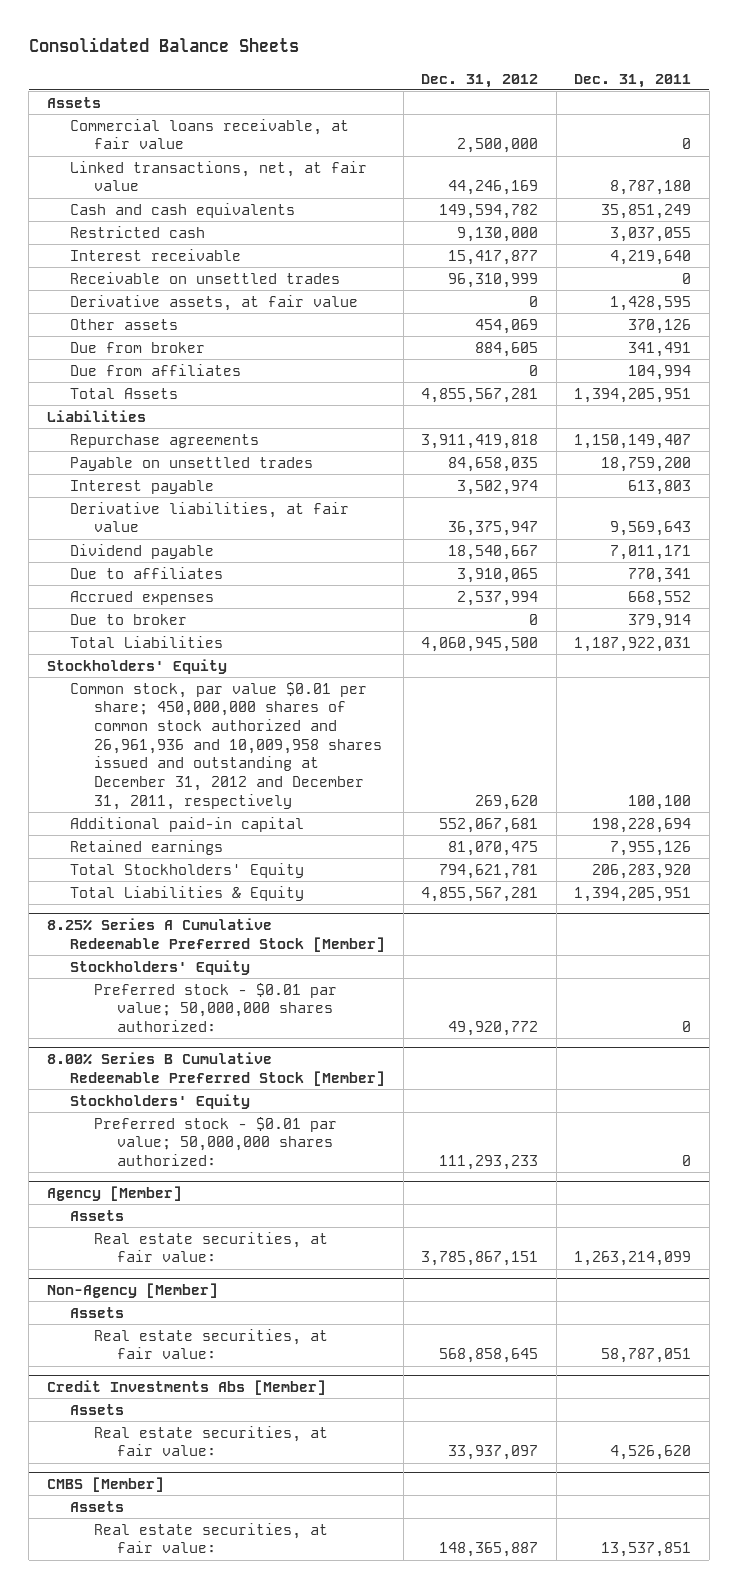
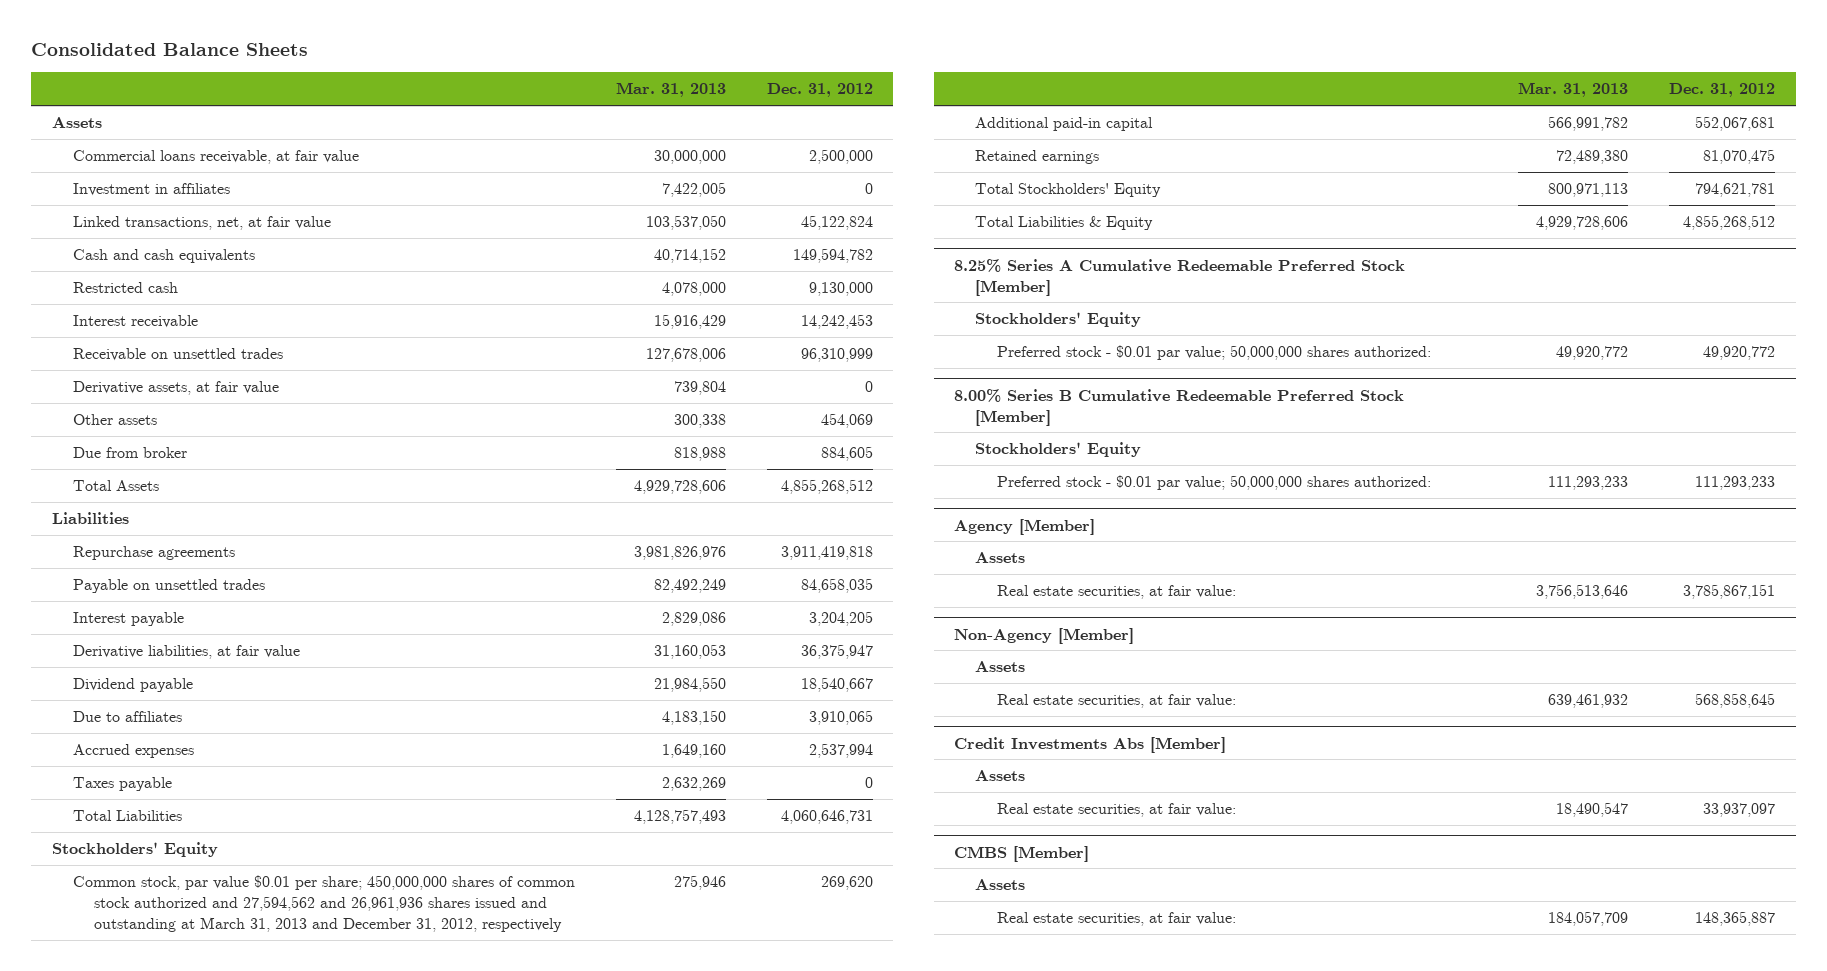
- | Dec. 31, 2012 | Dec. 31, 2011
+ | Mar. 31, 2013 | Dec. 31, 2012
- Linked transactions, net, at fair value | 44,246,169 | 8,787,180
+ Investment in affiliates | 7,422,005 | 0
+ Linked transactions, net, at fair value | 103,537,050 | 45,122,824
- Interest receivable | 15,417,877 | 4,219,640
+ Interest receivable | 15,916,429 | 14,242,453
- Due from affiliates | 0 | 104,994
- Total Assets | 4,855,567,281 | 1,394,205,951
+ Total Assets | 4,929,728,606 | 4,855,268,512
- Interest payable | 3,502,974 | 613,803
+ Interest payable | 2,829,086 | 3,204,205
- Due to broker | 0 | 379,914
- Total Liabilities | 4,060,945,500 | 1,187,922,031
+ Taxes payable | 2,632,269 | 0
+ Total Liabilities | 4,128,757,493 | 4,060,646,731
- Common stock, par value $0.01 per share; 450,000,000 shares of common stock authorized and 26,961,936 and 10,009,958 shares issued and outstanding at December 31, 2012 and December 31, 2011, respectively | 269,620 | 100,100
+ Common stock, par value $0.01 per share; 450,000,000 shares of common stock authorized and 27,594,562 and 26,961,936 shares issued and outstanding at March 31, 2013 and December 31, 2012, respectively | 275,946 | 269,620
- Total Liabilities & Equity | 4,855,567,281 | 1,394,205,951
+ Total Liabilities & Equity | 4,929,728,606 | 4,855,268,512

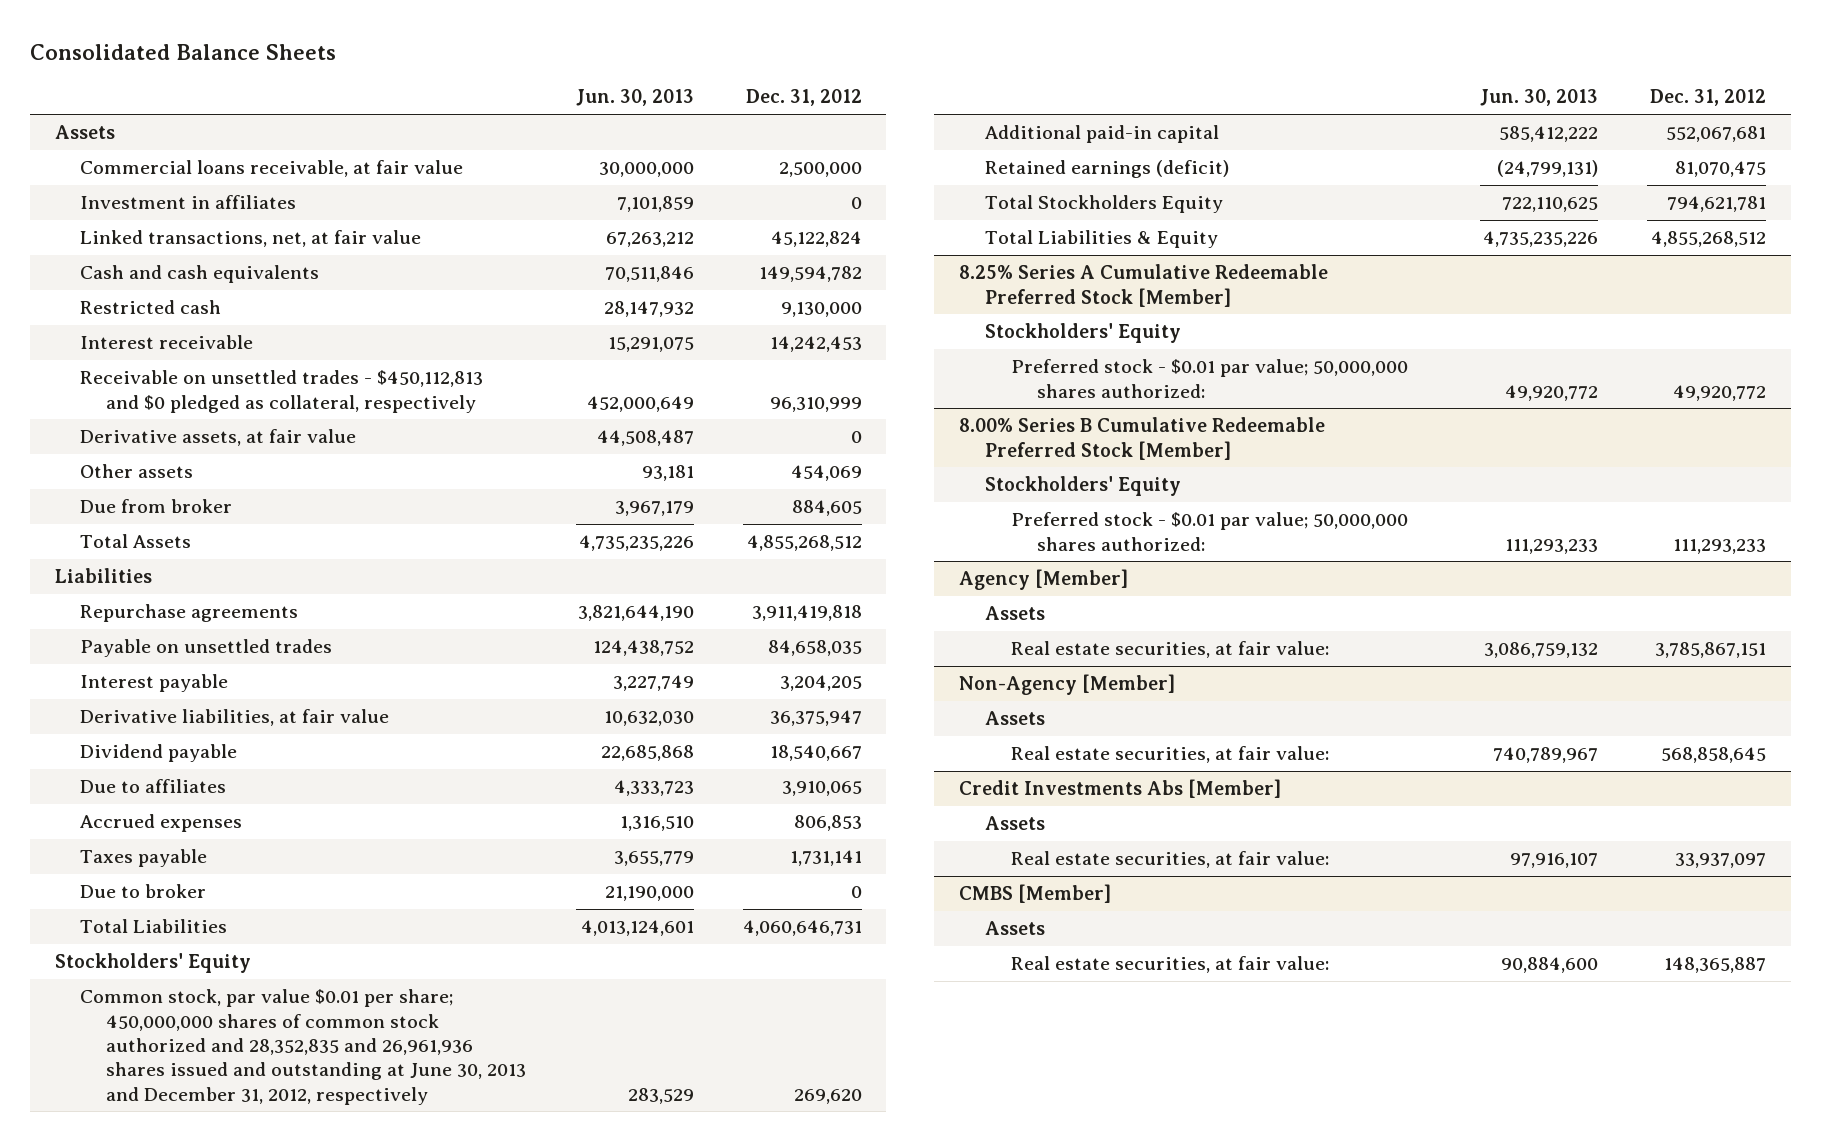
- | Mar. 31, 2013 | Dec. 31, 2012
+ | Jun. 30, 2013 | Dec. 31, 2012
- Receivable on unsettled trades | 127,678,006 | 96,310,999
+ Receivable on unsettled trades - $450,112,813 and $0 pledged as collateral, respectively | 452,000,649 | 96,310,999
- Accrued expenses | 1,649,160 | 2,537,994
- Taxes payable | 2,632,269 | 0
+ Accrued expenses | 1,316,510 | 806,853
+ Taxes payable | 3,655,779 | 1,731,141
+ Due to broker | 21,190,000 | 0
- Common stock, par value $0.01 per share; 450,000,000 shares of common stock authorized and 27,594,562 and 26,961,936 shares issued and outstanding at March 31, 2013 and December 31, 2012, respectively | 275,946 | 269,620
+ Common stock, par value $0.01 per share; 450,000,000 shares of common stock authorized and 28,352,835 and 26,961,936 shares issued and outstanding at June 30, 2013 and December 31, 2012, respectively | 283,529 | 269,620
- Retained earnings | 72,489,380 | 81,070,475
- Total Stockholders' Equity | 800,971,113 | 794,621,781
+ Retained earnings (deficit) | (24,799,131) | 81,070,475
+ Total Stockholders Equity | 722,110,625 | 794,621,781

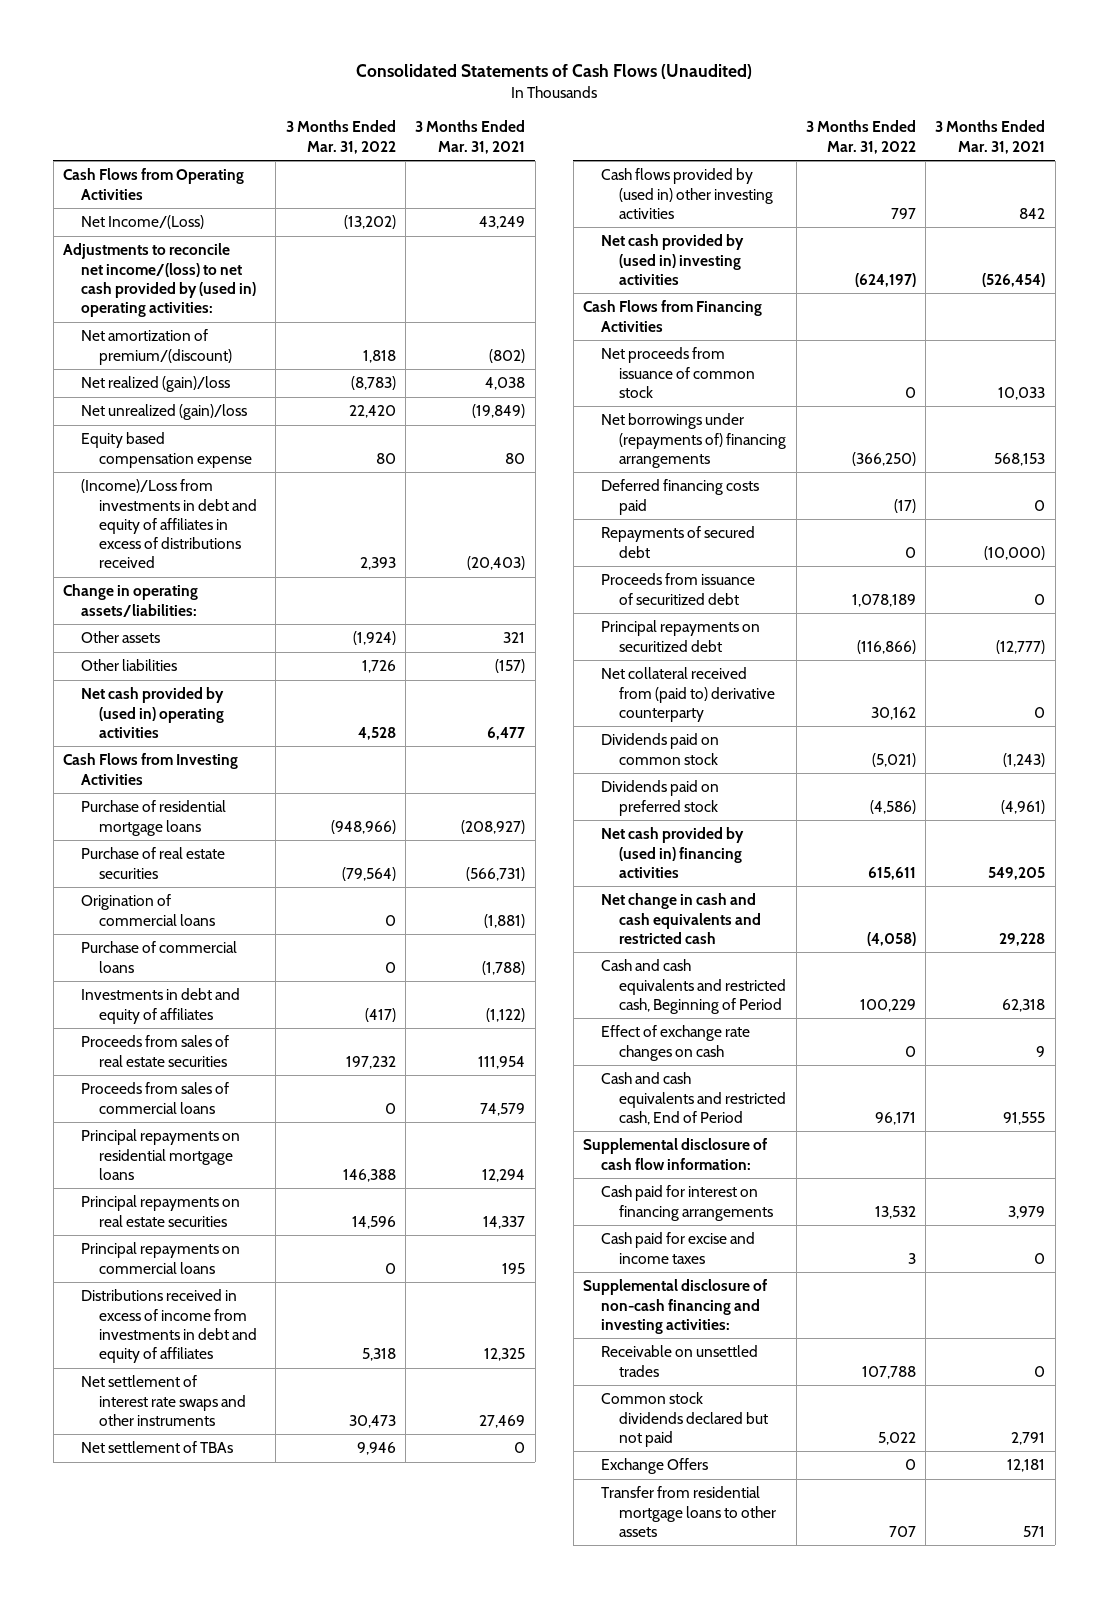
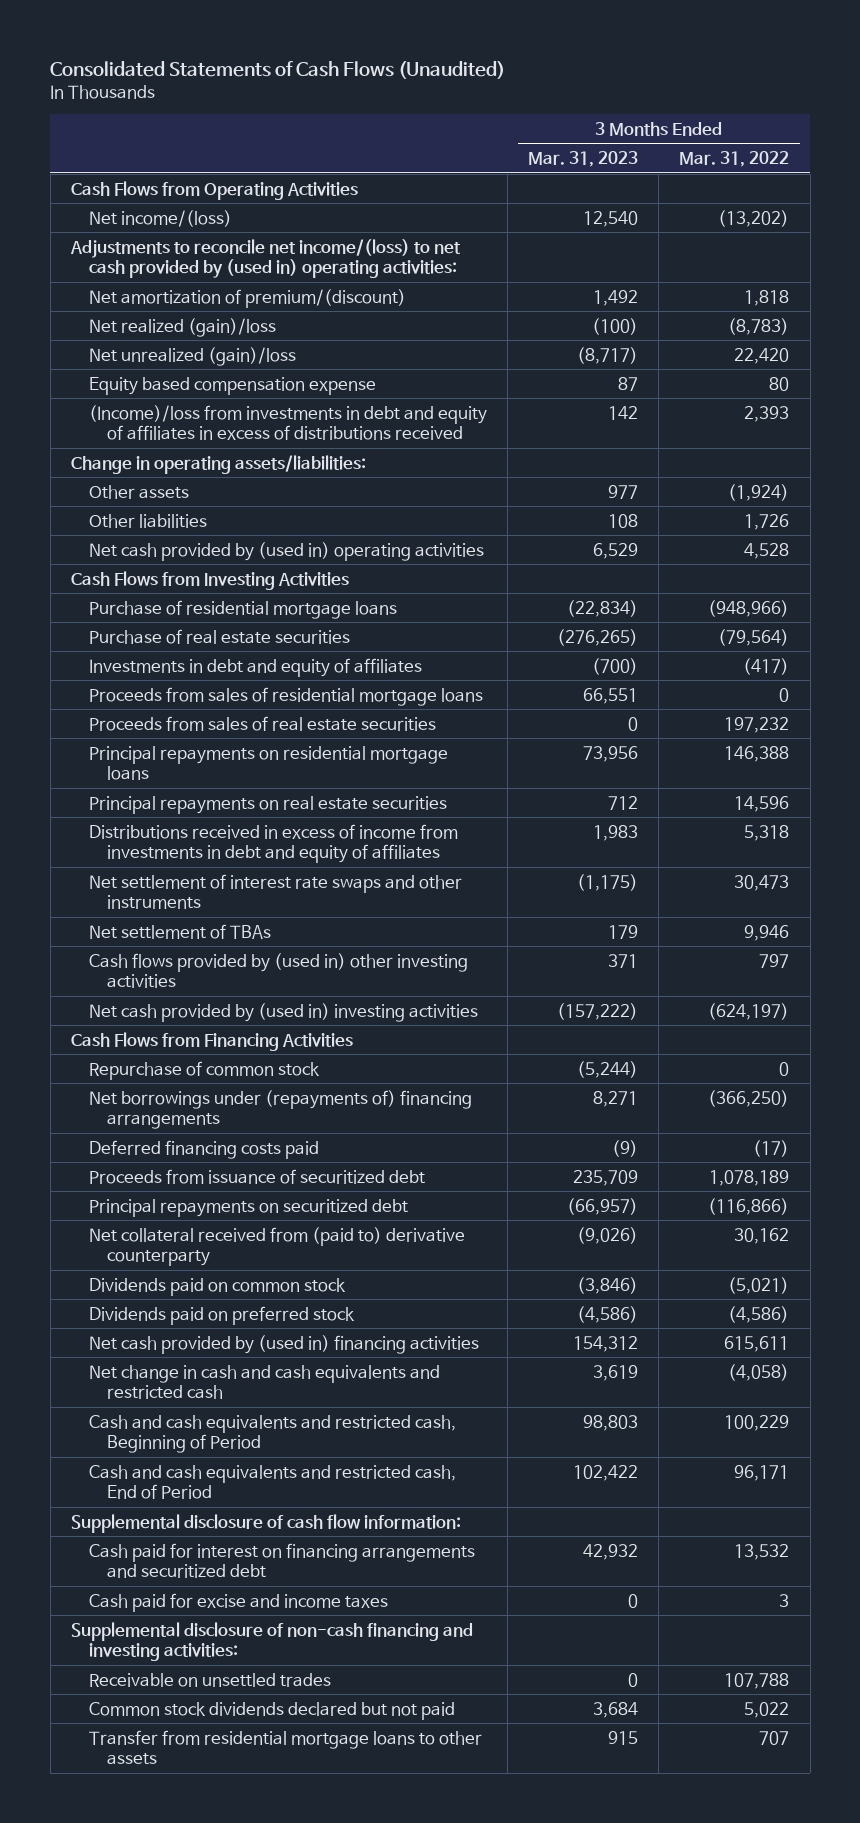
- | 3 Months Ended Mar. 31, 2022 | 3 Months Ended Mar. 31, 2021
+ | 3 Months Ended Mar. 31, 2023 | 3 Months Ended Mar. 31, 2022
- Net Income/(Loss) | (13,202) | 43,249
+ Net income/(loss) | 12,540 | (13,202)
- (Income)/Loss from investments in debt and equity of affiliates in excess of distributions received | 2,393 | (20,403)
+ (Income)/loss from investments in debt and equity of affiliates in excess of distributions received | 142 | 2,393
- Origination of commercial loans | 0 | (1,881)
- Purchase of commercial loans | 0 | (1,788)
+ Proceeds from sales of residential mortgage loans | 66,551 | 0
- Proceeds from sales of commercial loans | 0 | 74,579
- Principal repayments on commercial loans | 0 | 195
- Net proceeds from issuance of common stock | 0 | 10,033
+ Repurchase of common stock | (5,244) | 0
- Repayments of secured debt | 0 | (10,000)
- Effect of exchange rate changes on cash | 0 | 9
- Cash paid for interest on financing arrangements | 13,532 | 3,979
+ Cash paid for interest on financing arrangements and securitized debt | 42,932 | 13,532
- Exchange Offers | 0 | 12,181

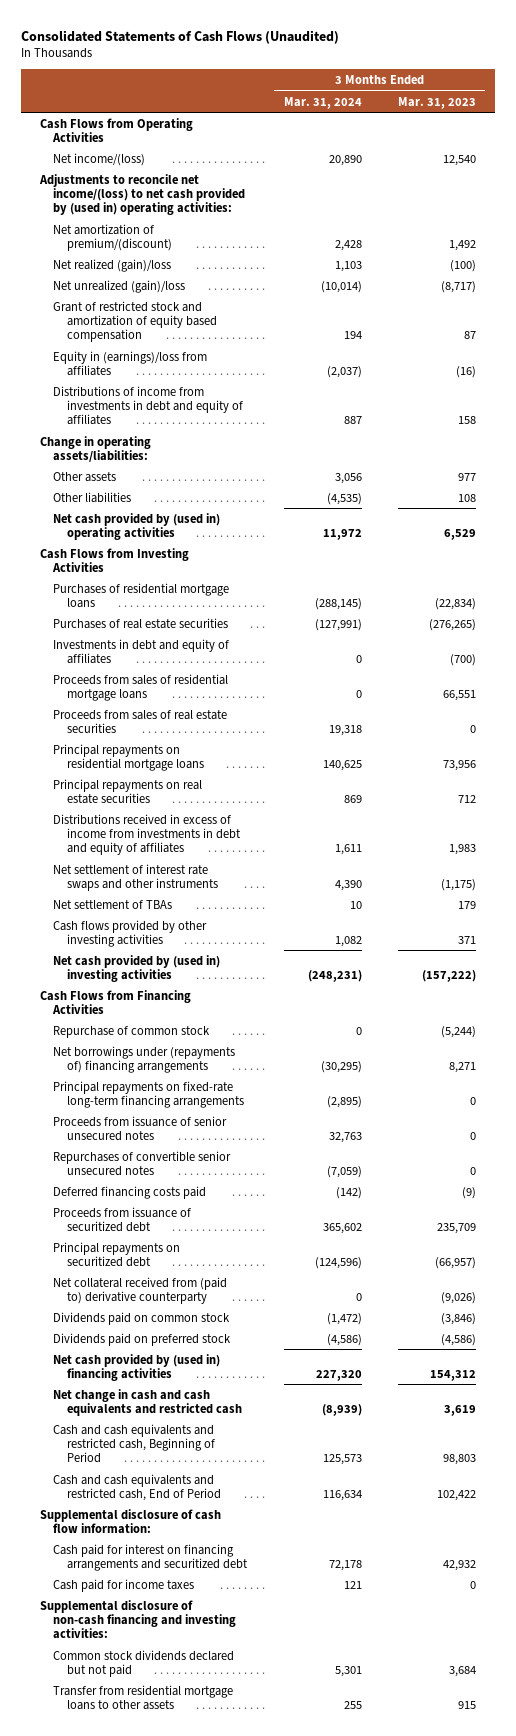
- | 3 Months Ended Mar. 31, 2023 | 3 Months Ended Mar. 31, 2022
+ | 3 Months Ended Mar. 31, 2024 | 3 Months Ended Mar. 31, 2023
- Equity based compensation expense | 87 | 80
- (Income)/loss from investments in debt and equity of affiliates in excess of distributions received | 142 | 2,393
+ Grant of restricted stock and amortization of equity based compensation | 194 | 87
+ Equity in (earnings)/loss from affiliates | (2,037) | (16)
+ Distributions of income from investments in debt and equity of affiliates | 887 | 158
- Purchase of residential mortgage loans | (22,834) | (948,966)
- Purchase of real estate securities | (276,265) | (79,564)
+ Purchases of residential mortgage loans | (288,145) | (22,834)
+ Purchases of real estate securities | (127,991) | (276,265)
- Cash flows provided by (used in) other investing activities | 371 | 797
+ Cash flows provided by other investing activities | 1,082 | 371
+ Principal repayments on fixed-rate long-term financing arrangements | (2,895) | 0
+ Proceeds from issuance of senior unsecured notes | 32,763 | 0
+ Repurchases of convertible senior unsecured notes | (7,059) | 0
- Cash paid for excise and income taxes | 0 | 3
+ Cash paid for income taxes | 121 | 0
- Receivable on unsettled trades | 0 | 107,788

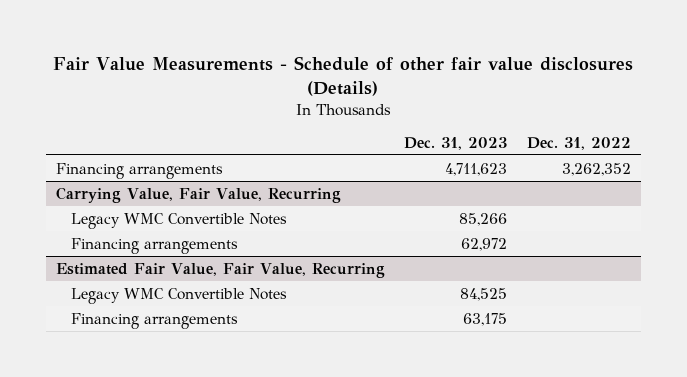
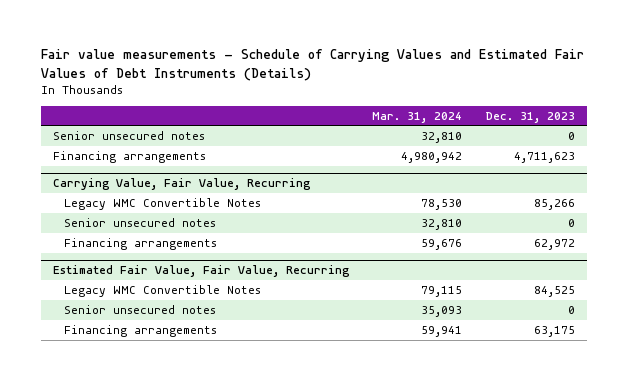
- Fair Value Measurements - Schedule of other fair value disclosures (Details)
+ Fair value measurements - Schedule of Carrying Values and Estimated Fair Values of Debt Instruments (Details)
- | Dec. 31, 2023 | Dec. 31, 2022
+ | Mar. 31, 2024 | Dec. 31, 2023
+ Senior unsecured notes | 32,810 | 0
@ Carrying Value, Fair Value, Recurring
+ Senior unsecured notes | 32,810 | 0
@ Estimated Fair Value, Fair Value, Recurring
+ Senior unsecured notes | 35,093 | 0

